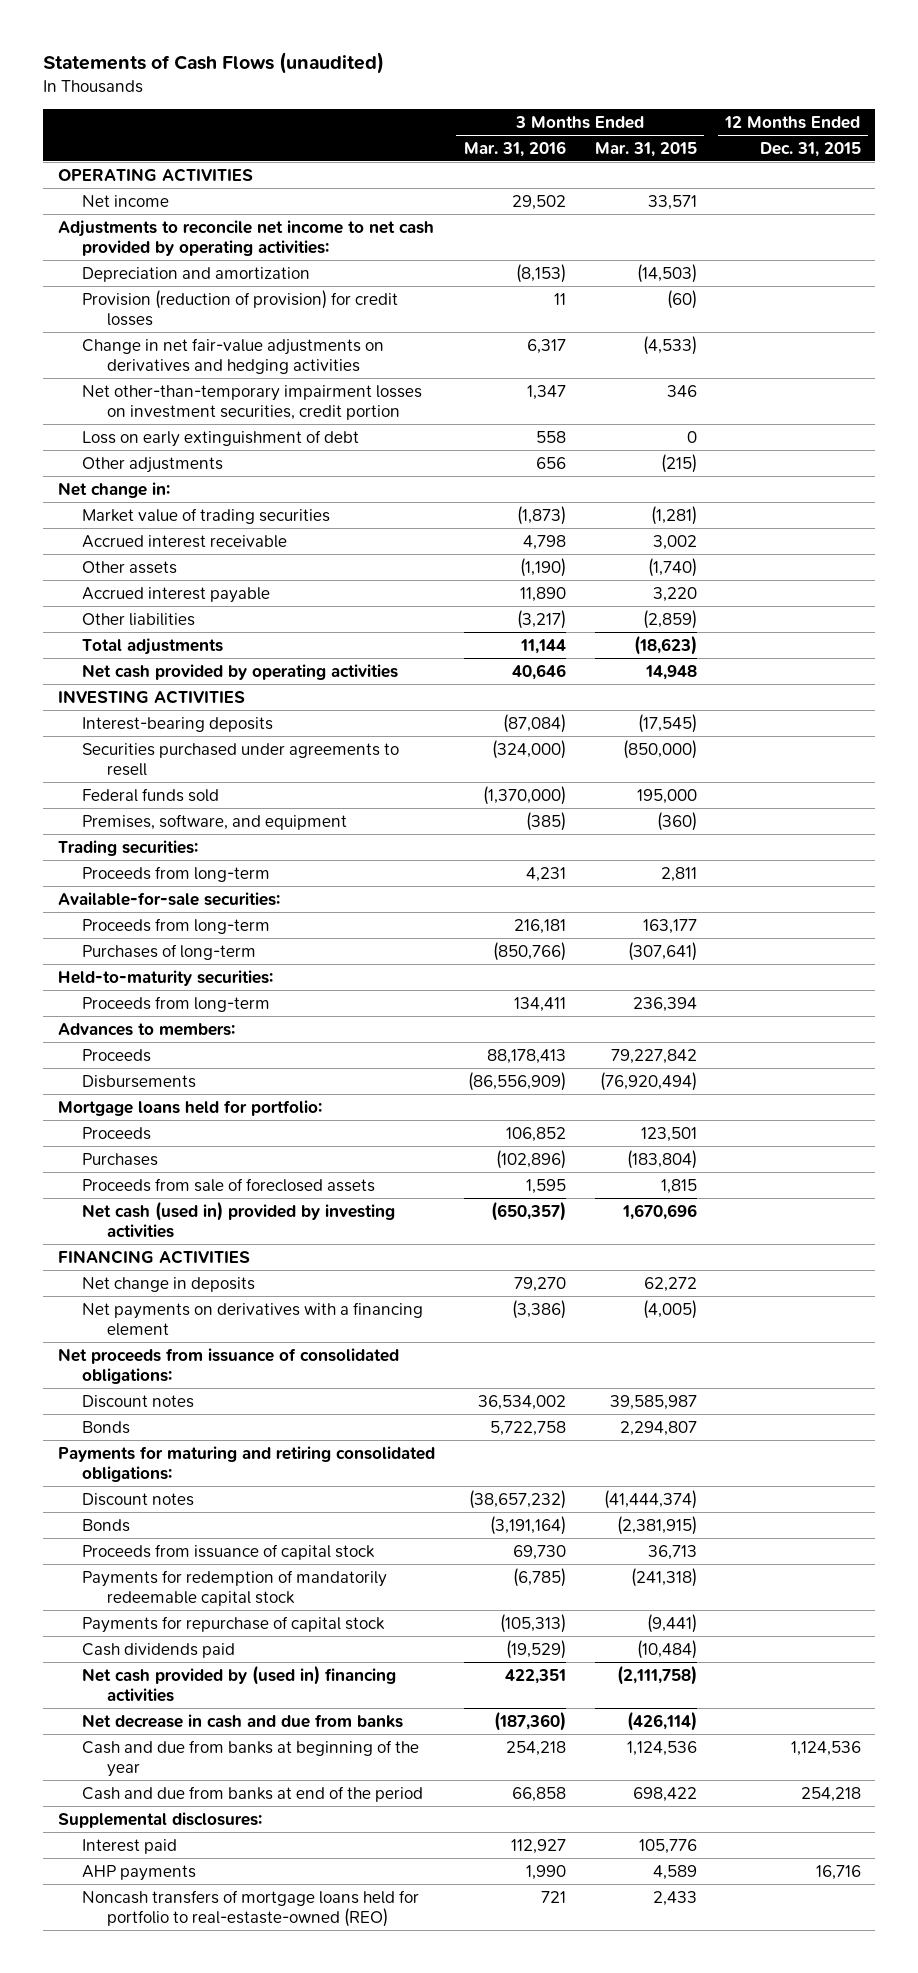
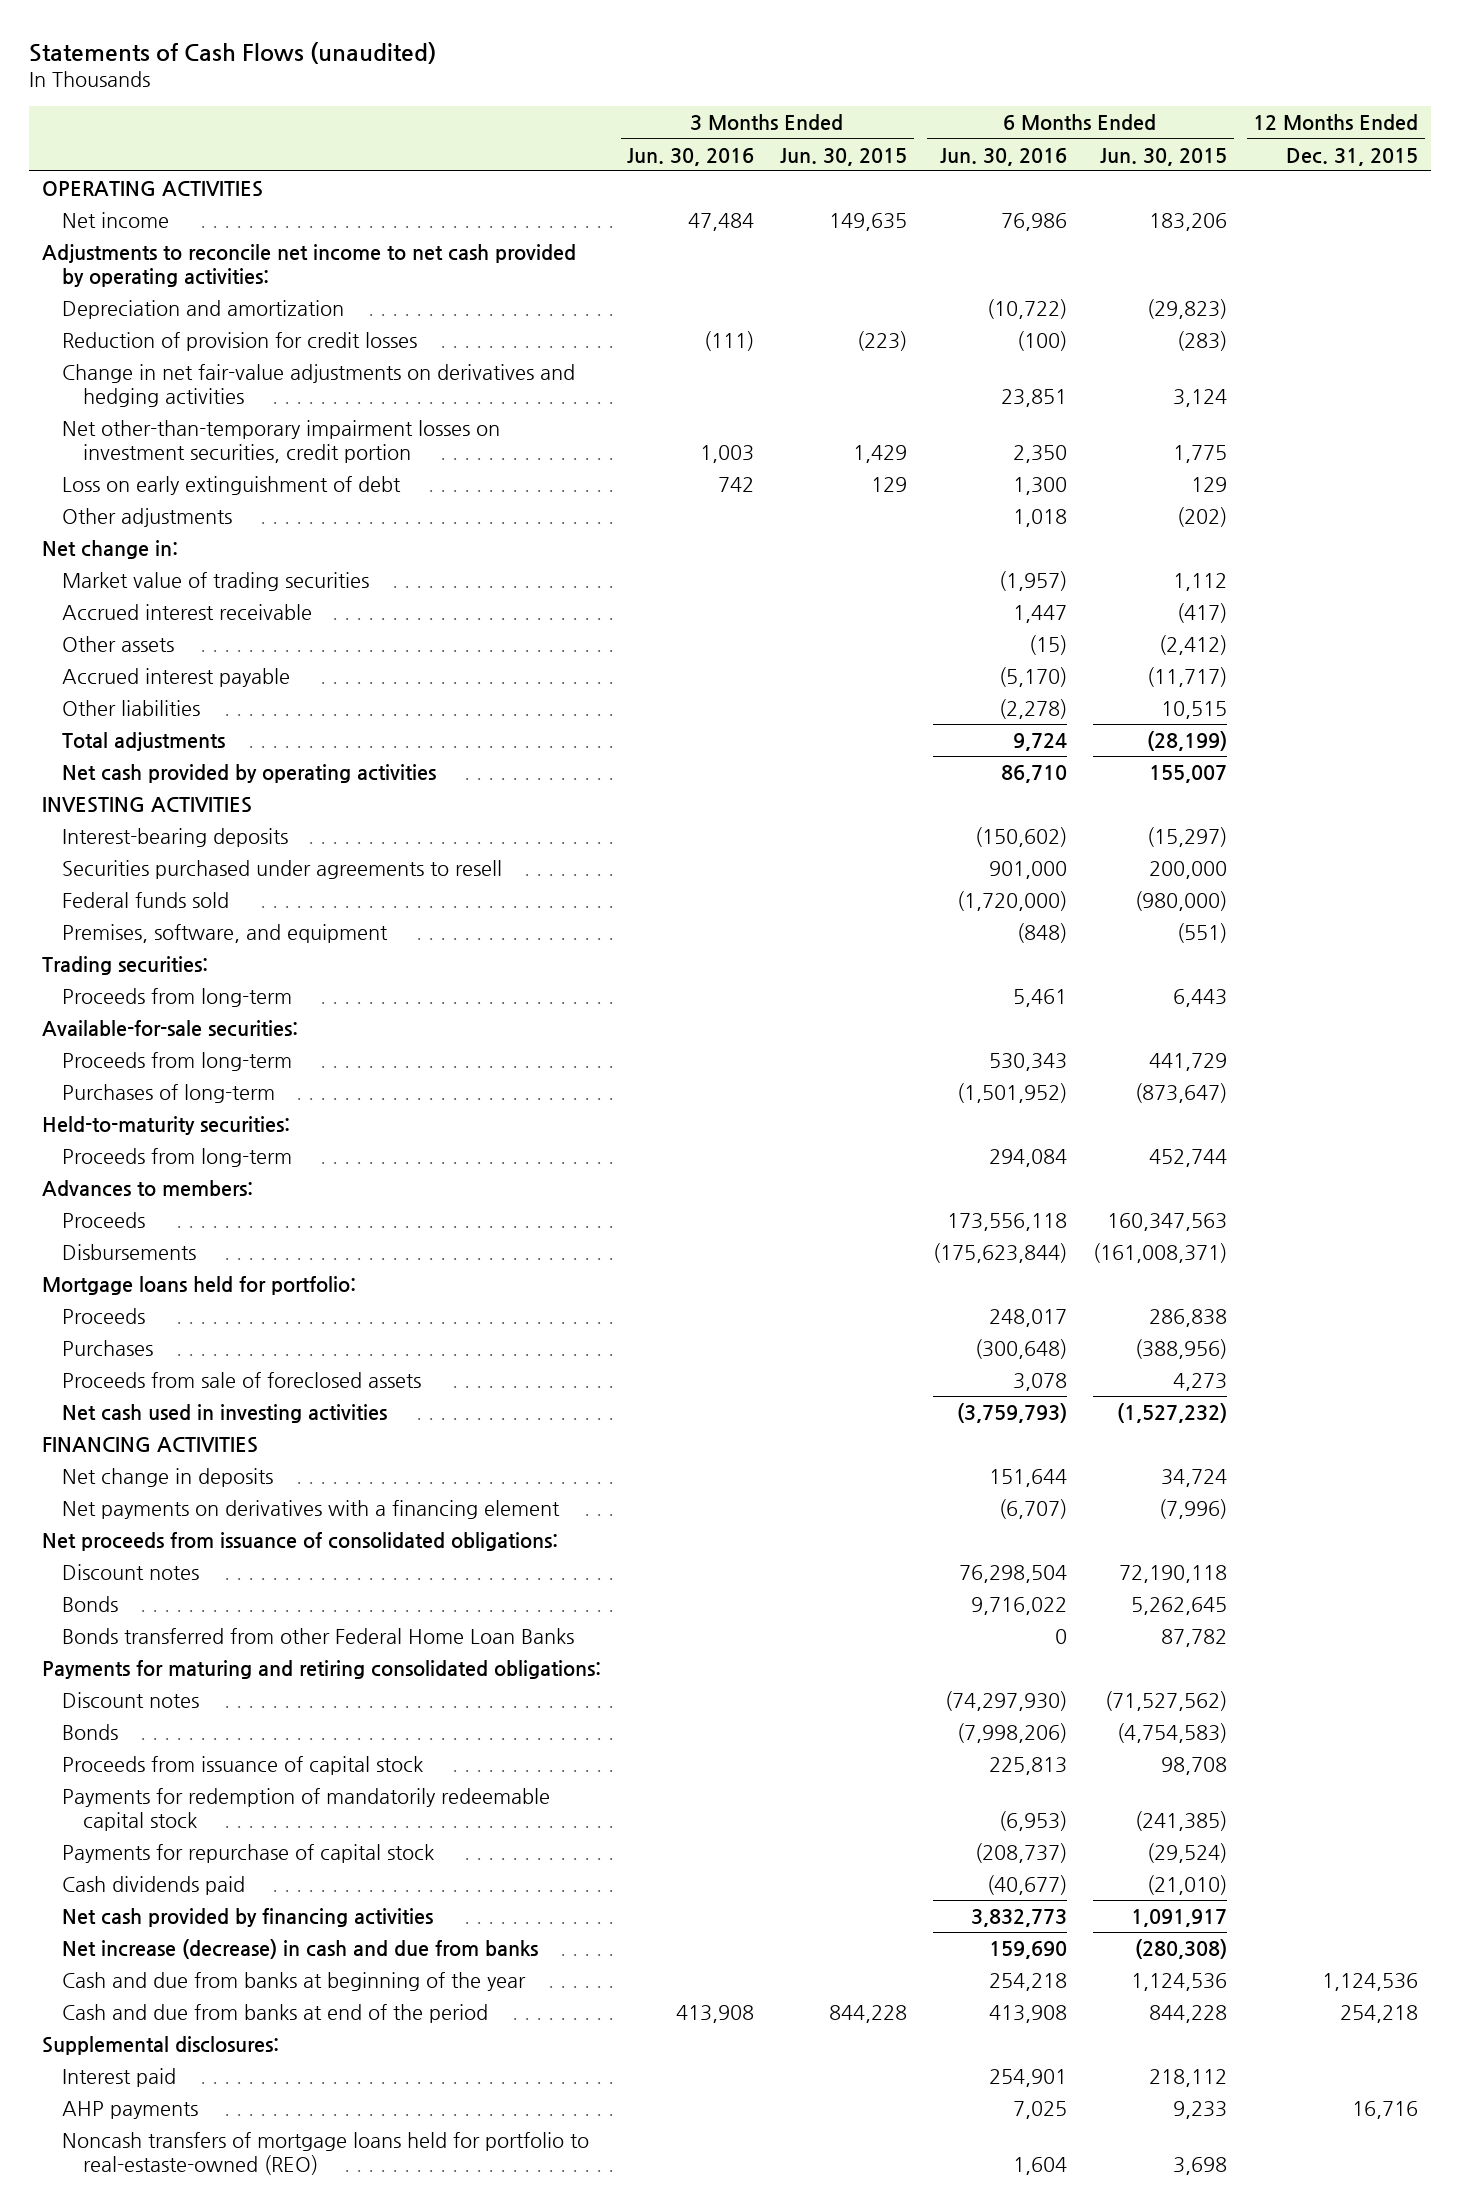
- | 3 Months Ended Mar. 31, 2016 | 3 Months Ended Mar. 31, 2015 | 12 Months Ended Dec. 31, 2015
+ | 3 Months Ended Jun. 30, 2016 | 3 Months Ended Jun. 30, 2015 | 6 Months Ended Jun. 30, 2016 | 6 Months Ended Jun. 30, 2015 | 12 Months Ended Dec. 31, 2015
- Provision (reduction of provision) for credit losses | 11 | (60) |
+ Reduction of provision for credit losses | (111) | (223) | (100) | (283) |
- Net cash (used in) provided by investing activities | (650,357) | 1,670,696 |
+ Net cash used in investing activities | | | (3,759,793) | (1,527,232) |
+ Bonds transferred from other Federal Home Loan Banks | | | 0 | 87,782 |
- Net cash provided by (used in) financing activities | 422,351 | (2,111,758) |
- Net decrease in cash and due from banks | (187,360) | (426,114) |
+ Net cash provided by financing activities | | | 3,832,773 | 1,091,917 |
+ Net increase (decrease) in cash and due from banks | | | 159,690 | (280,308) |

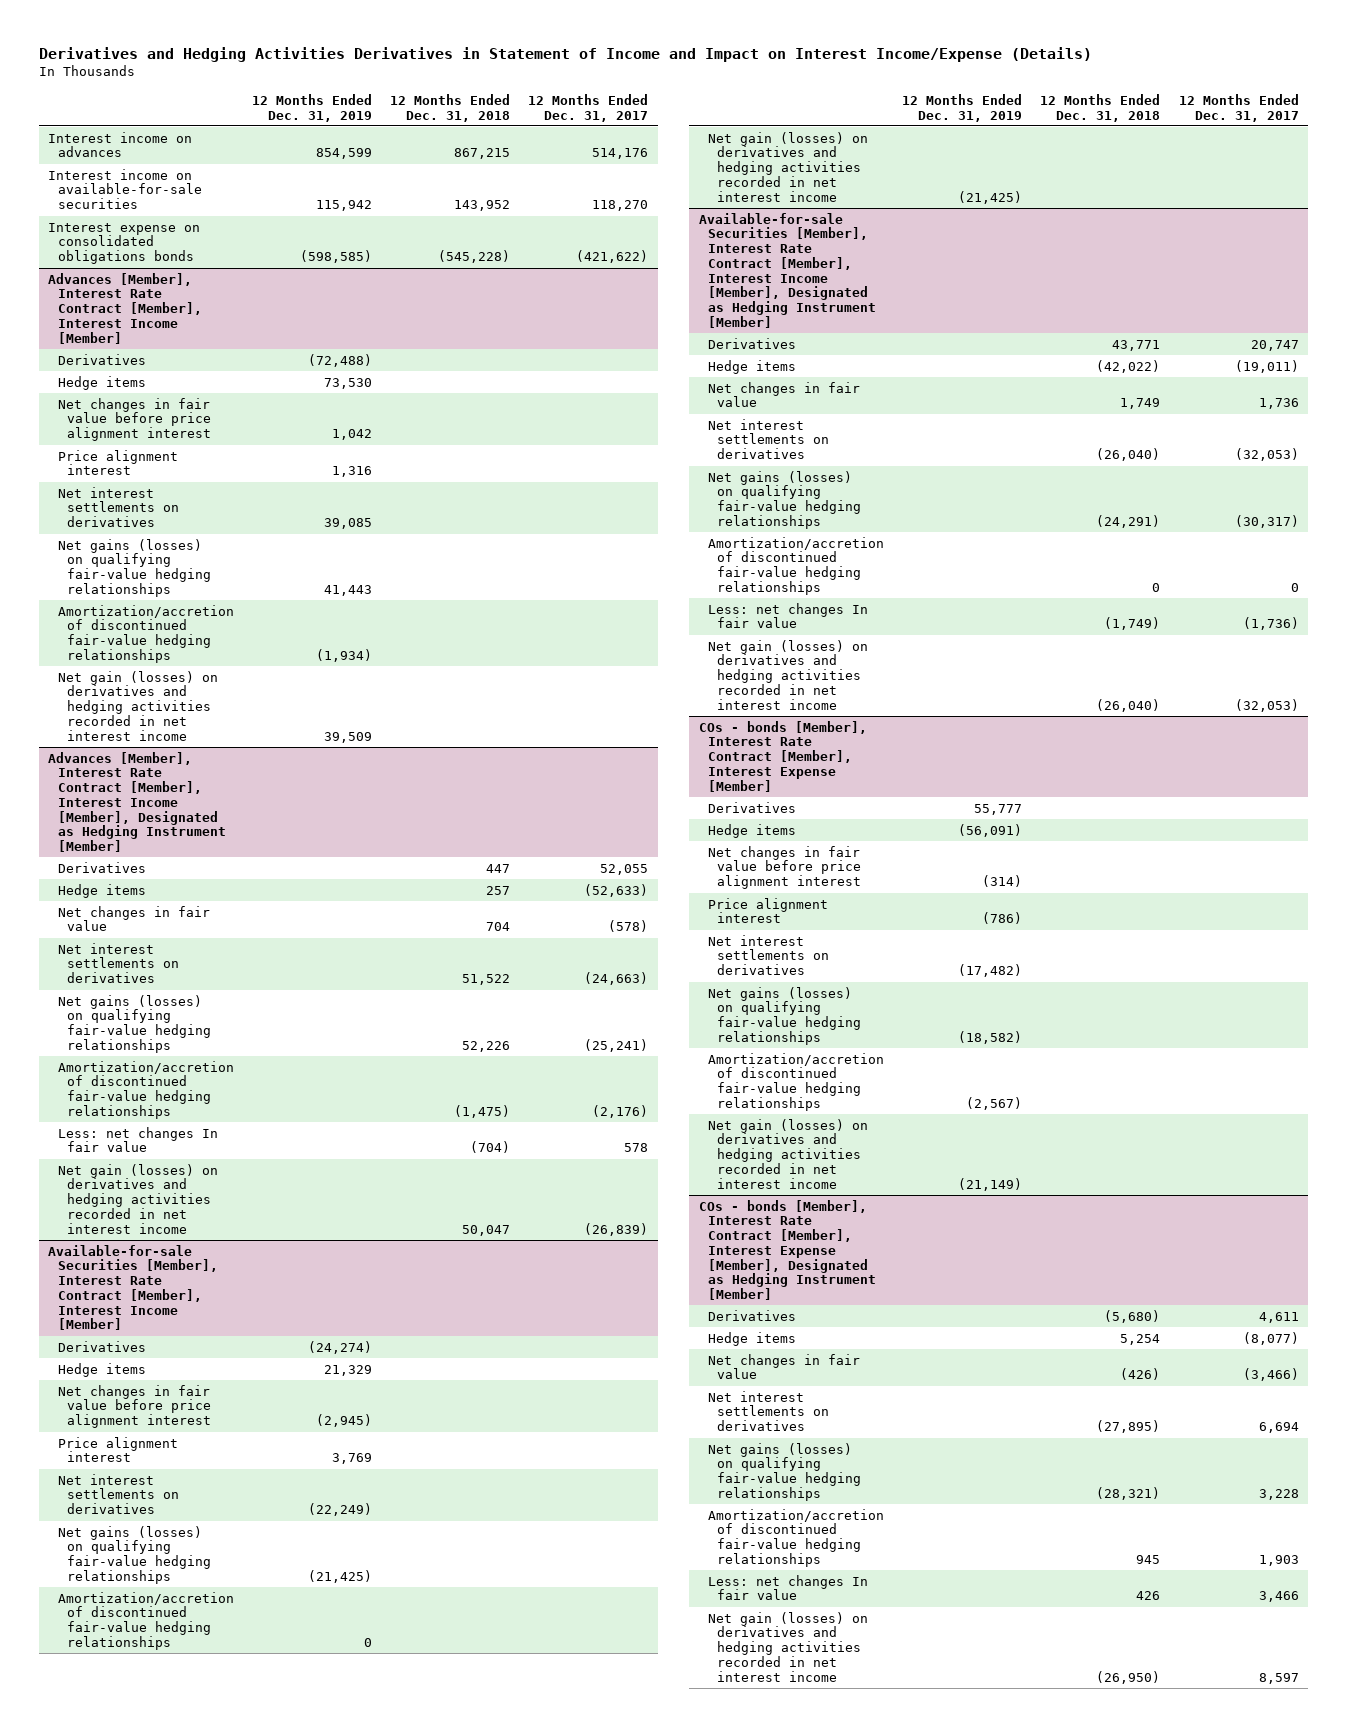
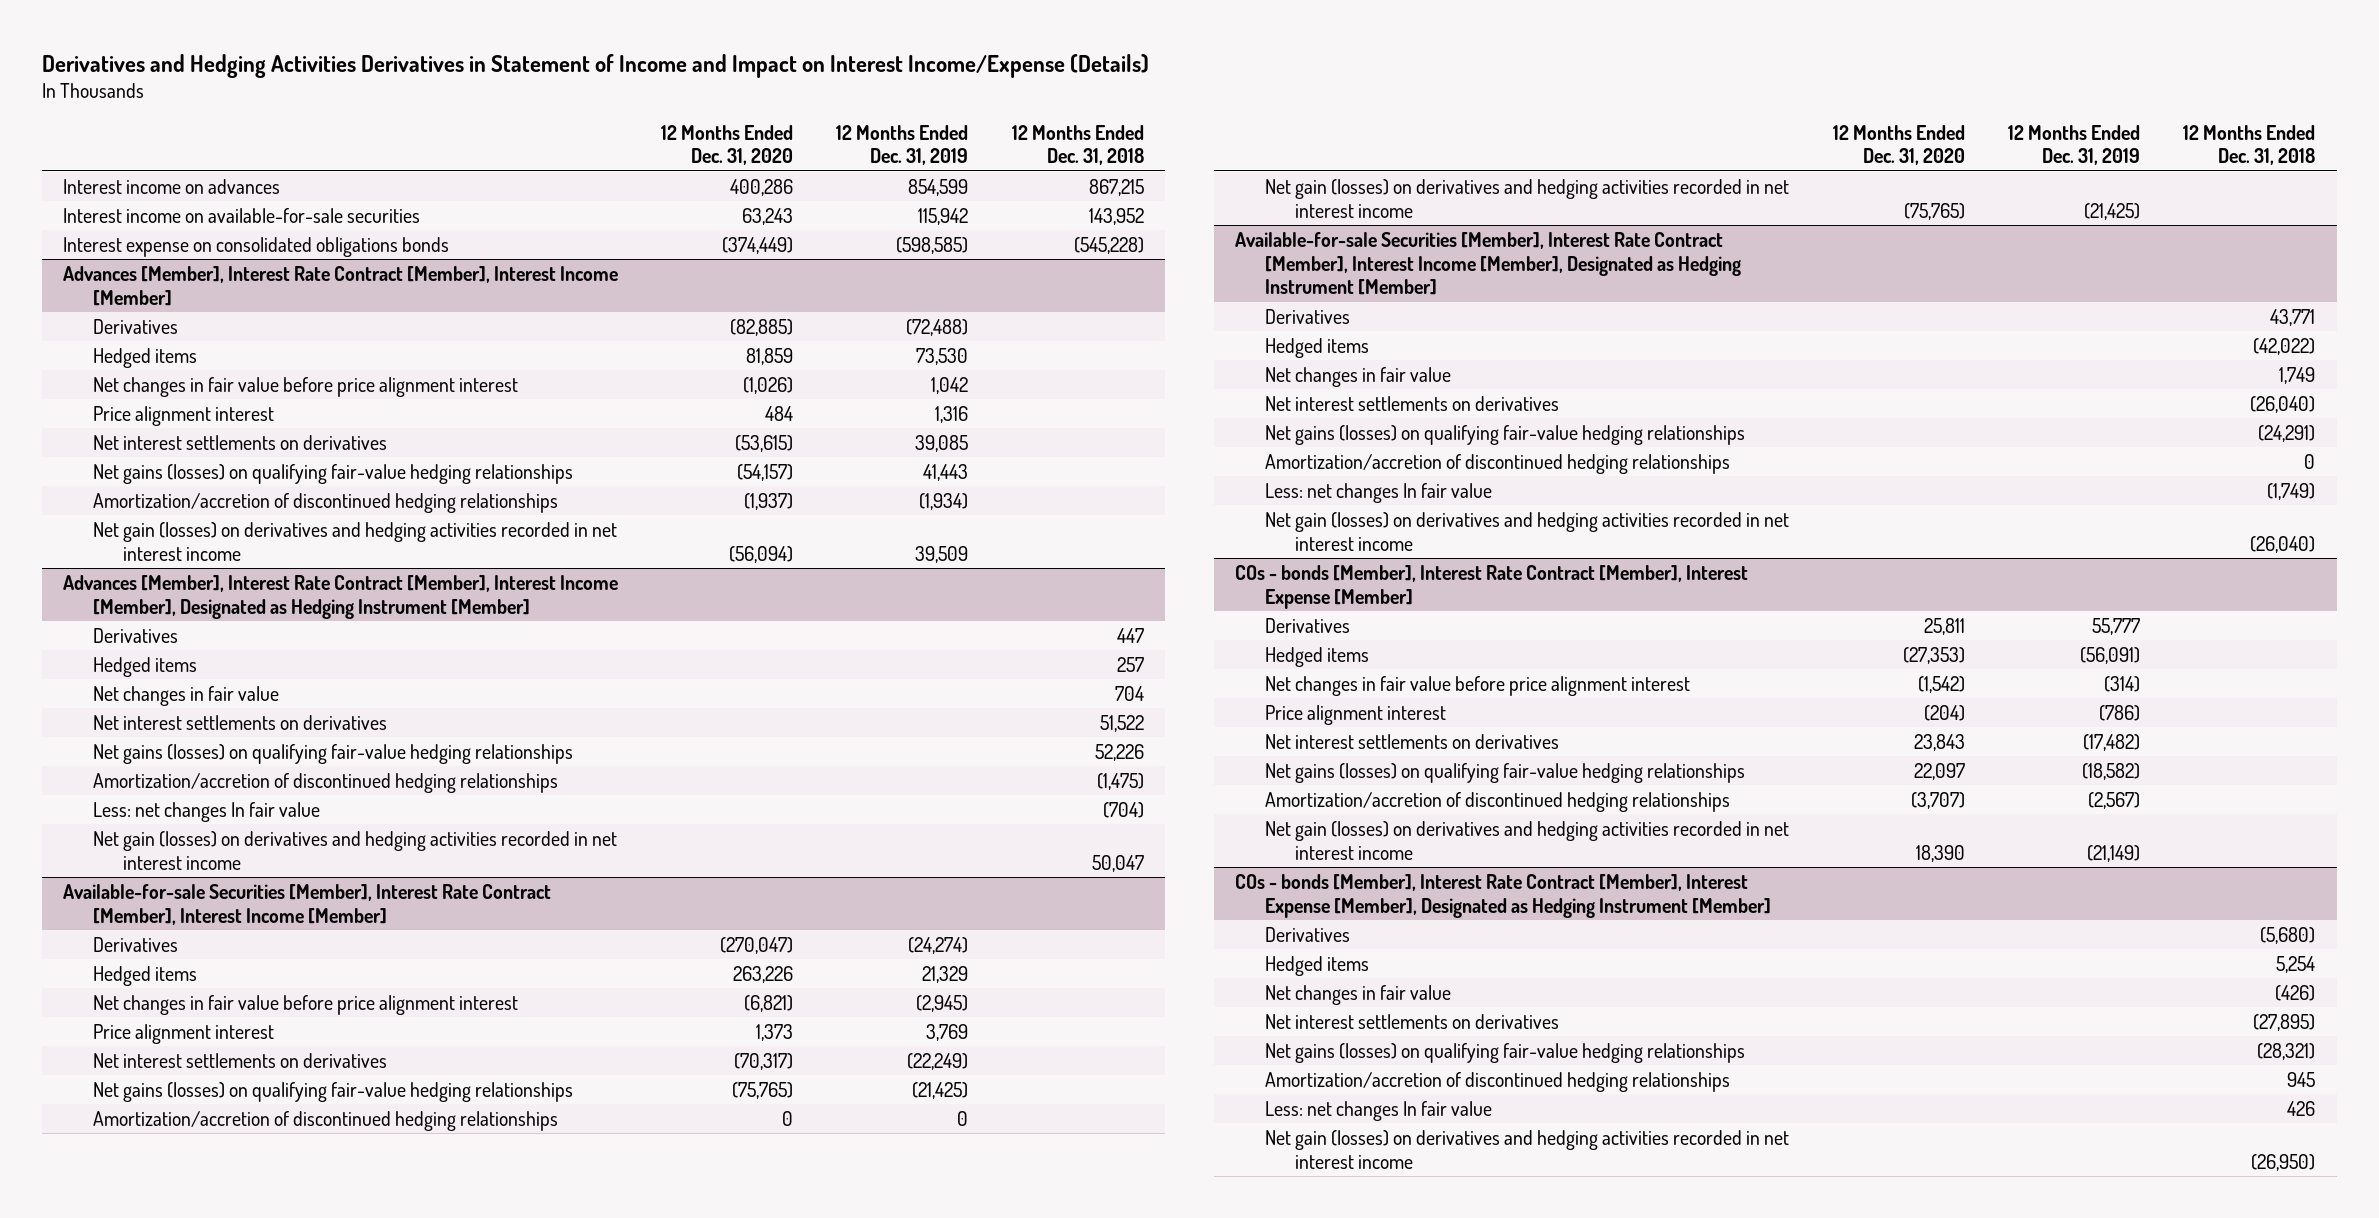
- | 12 Months Ended Dec. 31, 2019 | 12 Months Ended Dec. 31, 2018 | 12 Months Ended Dec. 31, 2017
+ | 12 Months Ended Dec. 31, 2020 | 12 Months Ended Dec. 31, 2019 | 12 Months Ended Dec. 31, 2018
@ Advances [Member], Interest Rate Contract [Member], Interest Income [Member]
- Hedge items | 73,530 | |
+ Hedged items | 81,859 | 73,530 |
- Amortization/accretion of discontinued fair-value hedging relationships | (1,934) | |
+ Amortization/accretion of discontinued hedging relationships | (1,937) | (1,934) |
@ Advances [Member], Interest Rate Contract [Member], Interest Income [Member], Designated as Hedging Instrument [Member]
- Hedge items | | 257 | (52,633)
+ Hedged items | | | 257
- Amortization/accretion of discontinued fair-value hedging relationships | | (1,475) | (2,176)
+ Amortization/accretion of discontinued hedging relationships | | | (1,475)
@ Available-for-sale Securities [Member], Interest Rate Contract [Member], Interest Income [Member]
- Hedge items | 21,329 | |
+ Hedged items | 263,226 | 21,329 |
- Amortization/accretion of discontinued fair-value hedging relationships | 0 | |
+ Amortization/accretion of discontinued hedging relationships | 0 | 0 |
@ Available-for-sale Securities [Member], Interest Rate Contract [Member], Interest Income [Member], Designated as Hedging Instrument [Member]
- Hedge items | | (42,022) | (19,011)
+ Hedged items | | | (42,022)
- Amortization/accretion of discontinued fair-value hedging relationships | | 0 | 0
+ Amortization/accretion of discontinued hedging relationships | | | 0
@ COs - bonds [Member], Interest Rate Contract [Member], Interest Expense [Member]
- Hedge items | (56,091) | |
+ Hedged items | (27,353) | (56,091) |
- Amortization/accretion of discontinued fair-value hedging relationships | (2,567) | |
+ Amortization/accretion of discontinued hedging relationships | (3,707) | (2,567) |
@ COs - bonds [Member], Interest Rate Contract [Member], Interest Expense [Member], Designated as Hedging Instrument [Member]
- Hedge items | | 5,254 | (8,077)
+ Hedged items | | | 5,254
- Amortization/accretion of discontinued fair-value hedging relationships | | 945 | 1,903
+ Amortization/accretion of discontinued hedging relationships | | | 945

